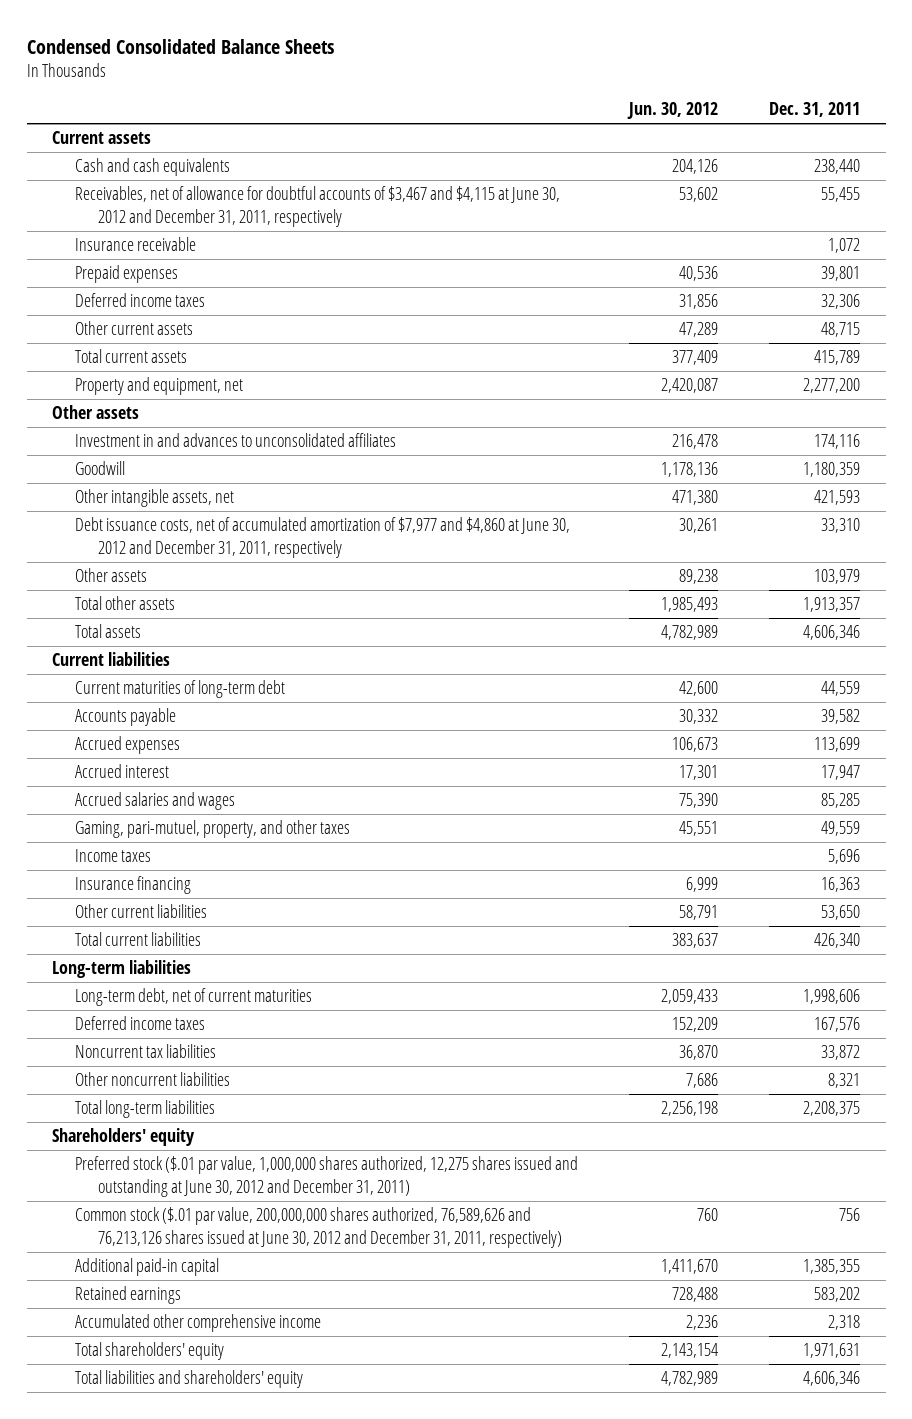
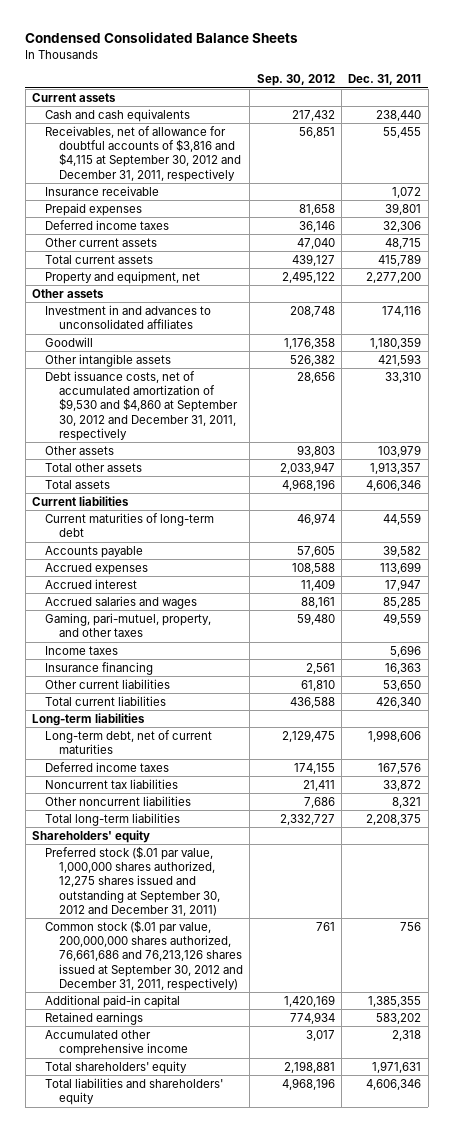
- | Jun. 30, 2012 | Dec. 31, 2011
+ | Sep. 30, 2012 | Dec. 31, 2011
- Receivables, net of allowance for doubtful accounts of $3,467 and $4,115 at June 30, 2012 and December 31, 2011, respectively | 53,602 | 55,455
+ Receivables, net of allowance for doubtful accounts of $3,816 and $4,115 at September 30, 2012 and December 31, 2011, respectively | 56,851 | 55,455
- Other intangible assets, net | 471,380 | 421,593
- Debt issuance costs, net of accumulated amortization of $7,977 and $4,860 at June 30, 2012 and December 31, 2011, respectively | 30,261 | 33,310
+ Other intangible assets | 526,382 | 421,593
+ Debt issuance costs, net of accumulated amortization of $9,530 and $4,860 at September 30, 2012 and December 31, 2011, respectively | 28,656 | 33,310
- Preferred stock ($.01 par value, 1,000,000 shares authorized, 12,275 shares issued and outstanding at June 30, 2012 and December 31, 2011)
- Common stock ($.01 par value, 200,000,000 shares authorized, 76,589,626 and 76,213,126 shares issued at June 30, 2012 and December 31, 2011, respectively) | 760 | 756
+ Preferred stock ($.01 par value, 1,000,000 shares authorized, 12,275 shares issued and outstanding at September 30, 2012 and December 31, 2011)
+ Common stock ($.01 par value, 200,000,000 shares authorized, 76,661,686 and 76,213,126 shares issued at September 30, 2012 and December 31, 2011, respectively) | 761 | 756

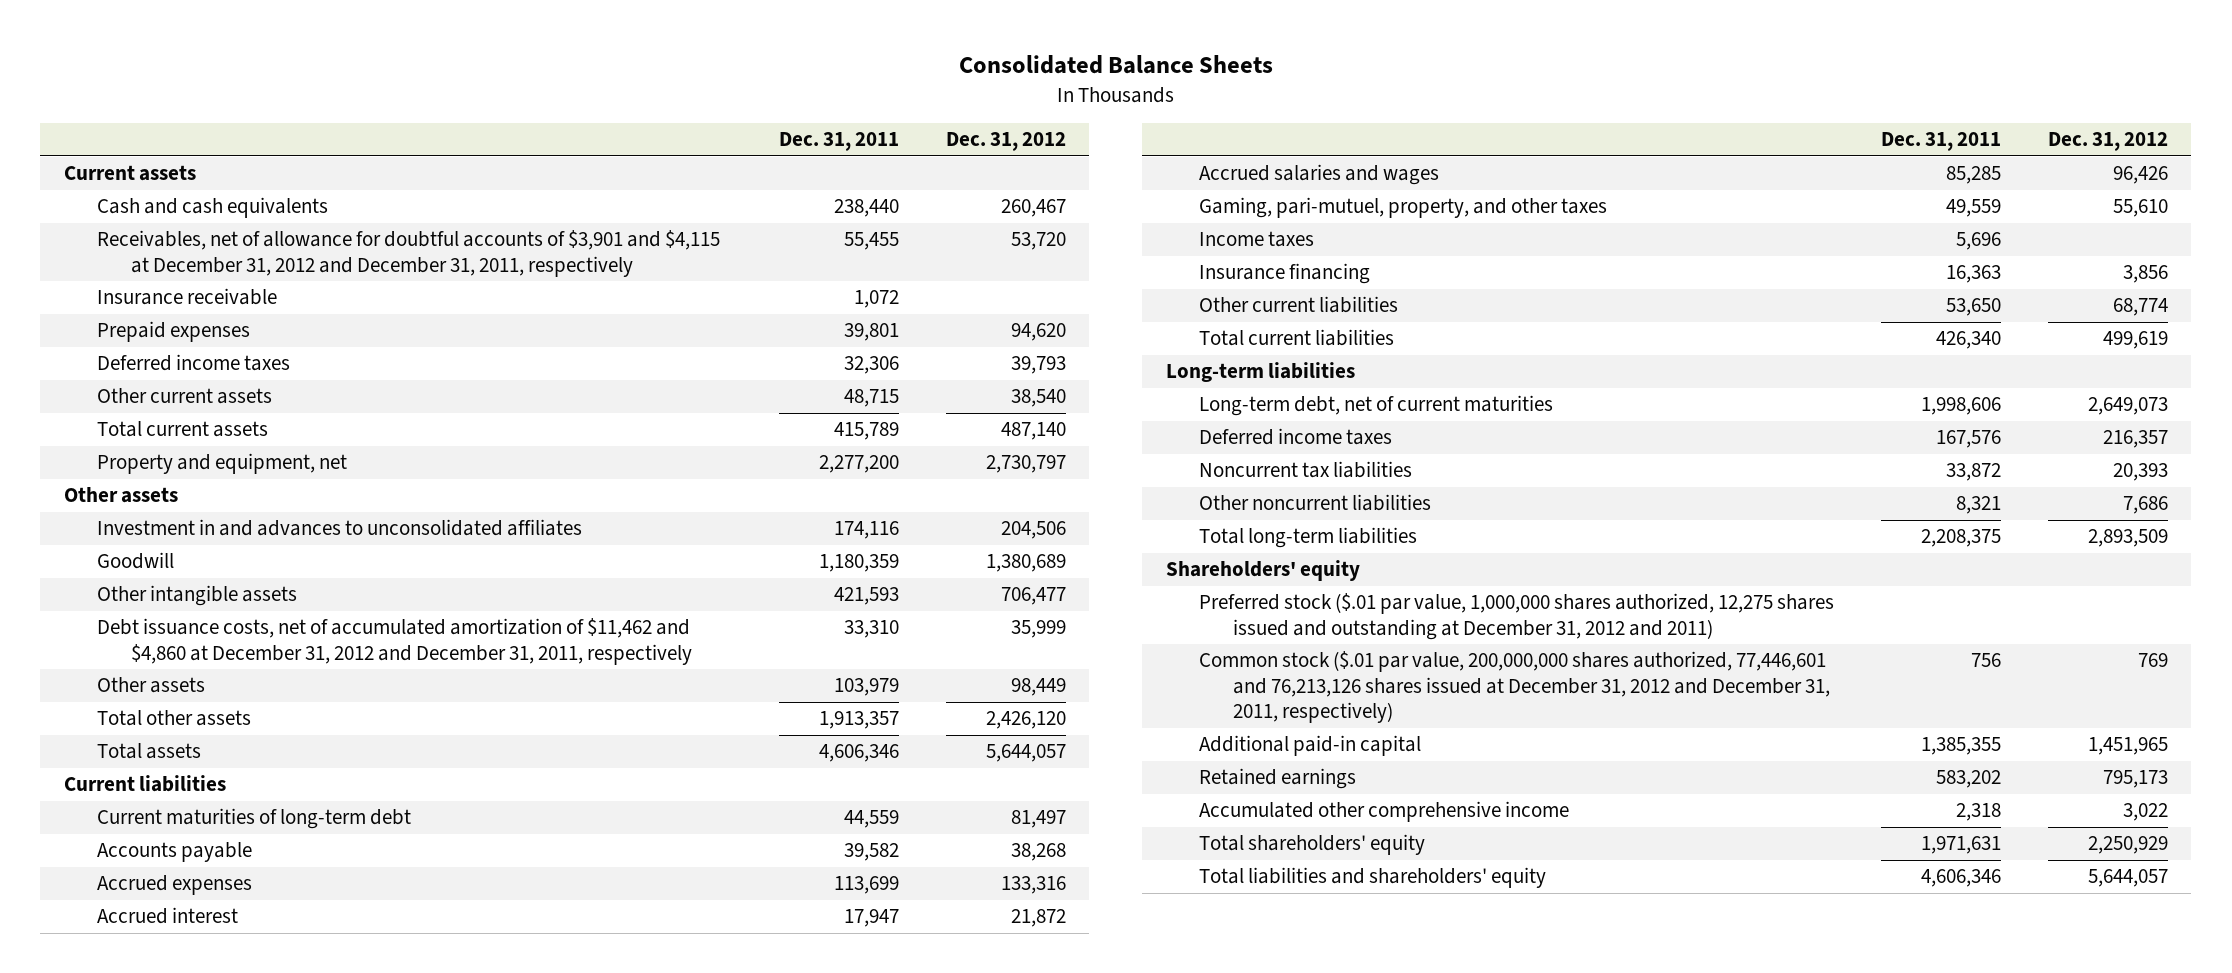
- Condensed Consolidated Balance Sheets
+ Consolidated Balance Sheets
- | Sep. 30, 2012 | Dec. 31, 2011
+ | Dec. 31, 2011 | Dec. 31, 2012
- Receivables, net of allowance for doubtful accounts of $3,816 and $4,115 at September 30, 2012 and December 31, 2011, respectively | 56,851 | 55,455
+ Receivables, net of allowance for doubtful accounts of $3,901 and $4,115 at December 31, 2012 and December 31, 2011, respectively | 55,455 | 53,720
- Debt issuance costs, net of accumulated amortization of $9,530 and $4,860 at September 30, 2012 and December 31, 2011, respectively | 28,656 | 33,310
+ Debt issuance costs, net of accumulated amortization of $11,462 and $4,860 at December 31, 2012 and December 31, 2011, respectively | 33,310 | 35,999
- Preferred stock ($.01 par value, 1,000,000 shares authorized, 12,275 shares issued and outstanding at September 30, 2012 and December 31, 2011)
- Common stock ($.01 par value, 200,000,000 shares authorized, 76,661,686 and 76,213,126 shares issued at September 30, 2012 and December 31, 2011, respectively) | 761 | 756
+ Preferred stock ($.01 par value, 1,000,000 shares authorized, 12,275 shares issued and outstanding at December 31, 2012 and 2011)
+ Common stock ($.01 par value, 200,000,000 shares authorized, 77,446,601 and 76,213,126 shares issued at December 31, 2012 and December 31, 2011, respectively) | 756 | 769

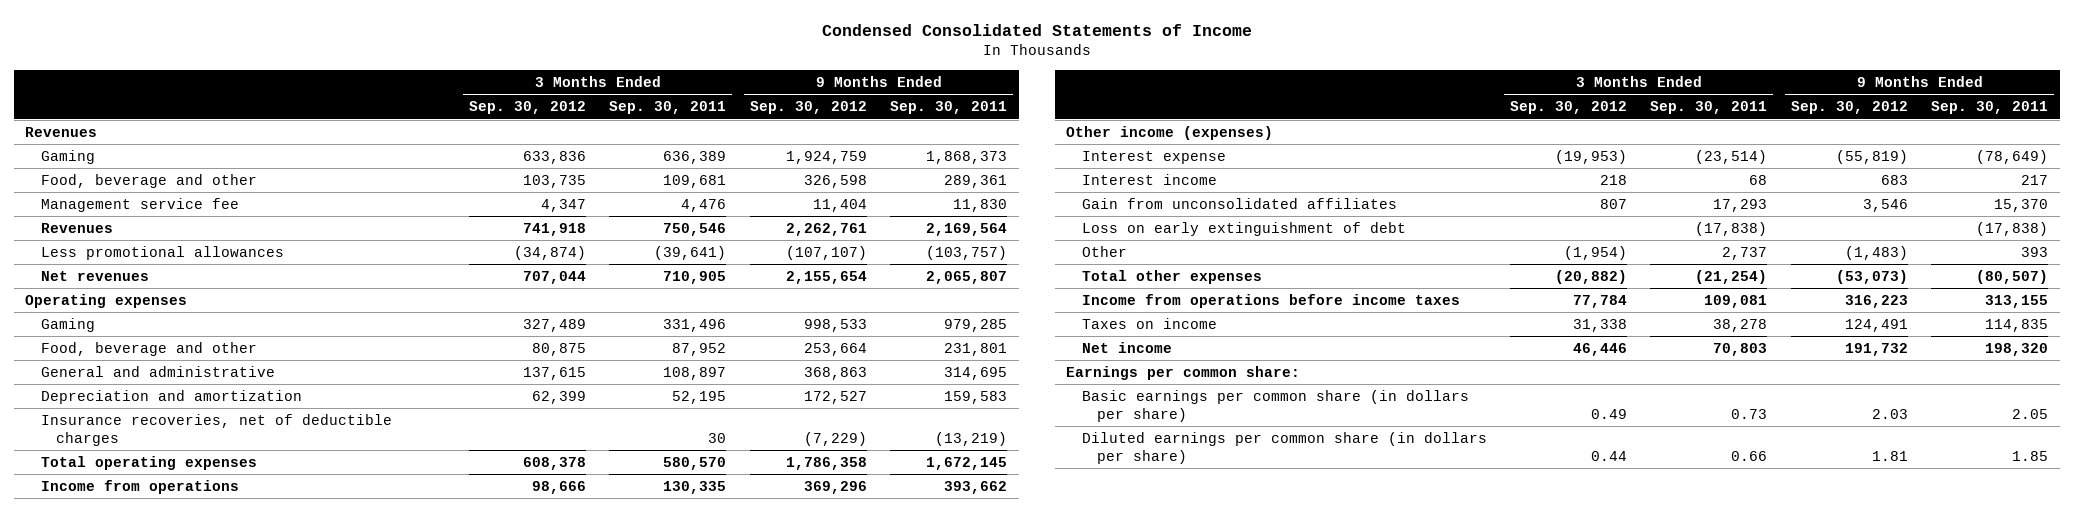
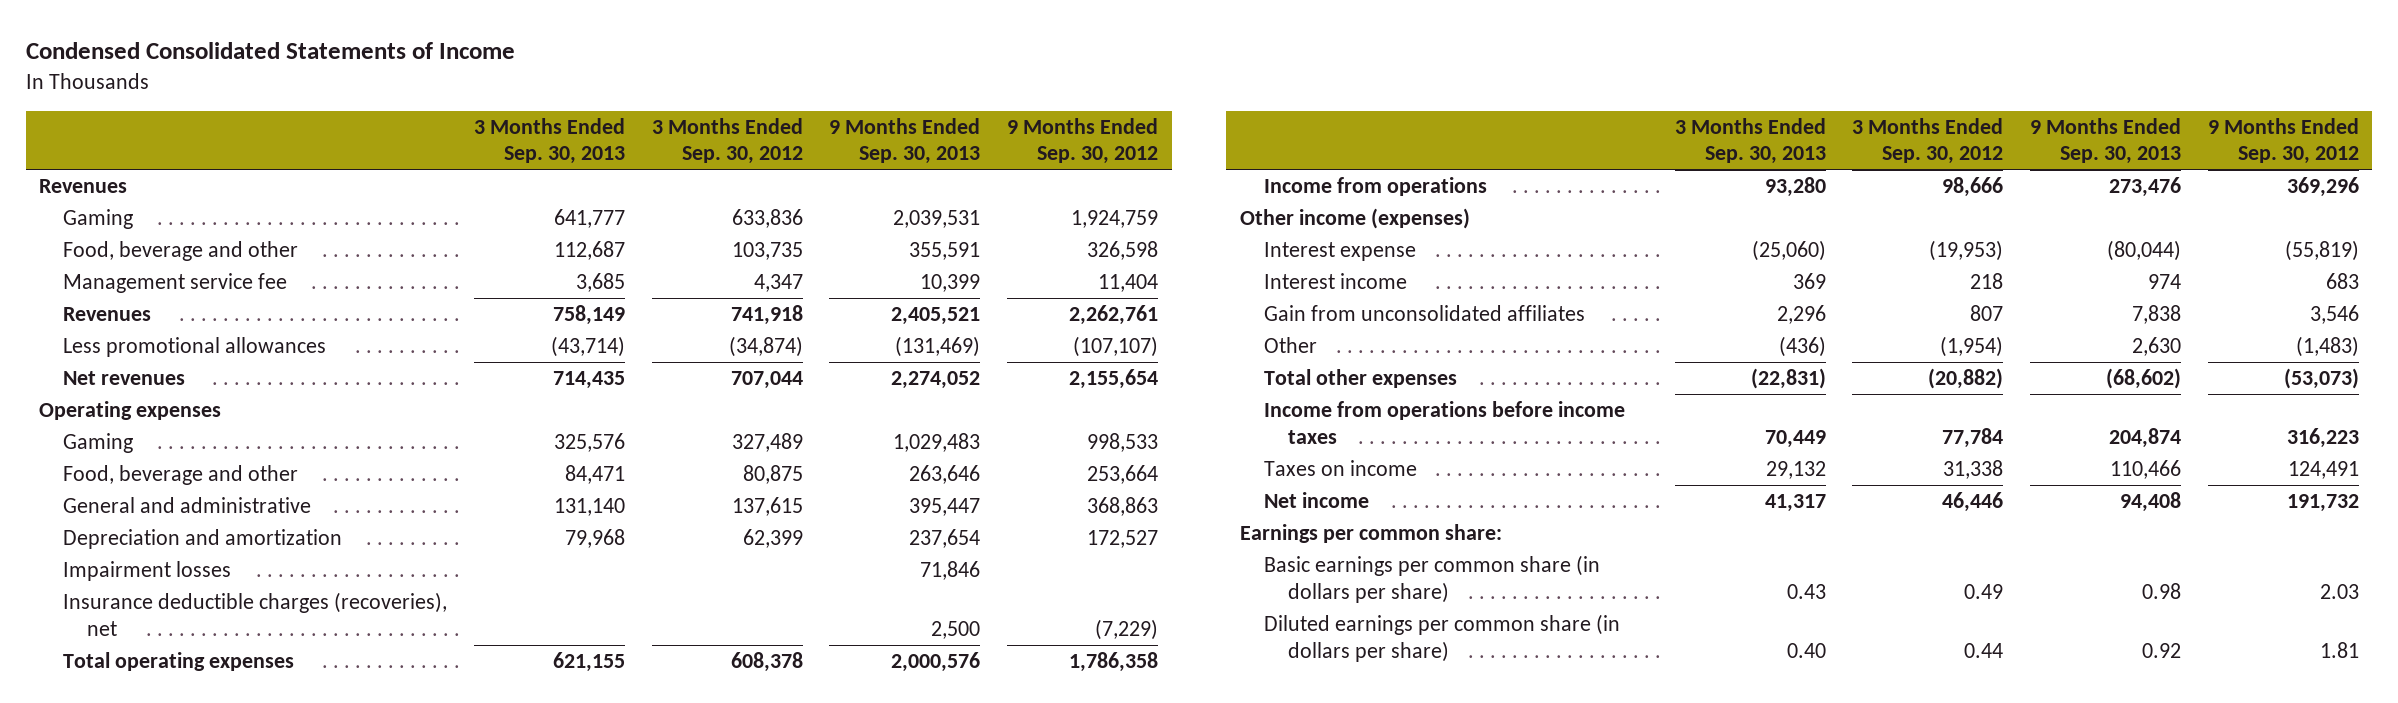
- | 3 Months Ended Sep. 30, 2012 | 3 Months Ended Sep. 30, 2011 | 9 Months Ended Sep. 30, 2012 | 9 Months Ended Sep. 30, 2011
+ | 3 Months Ended Sep. 30, 2013 | 3 Months Ended Sep. 30, 2012 | 9 Months Ended Sep. 30, 2013 | 9 Months Ended Sep. 30, 2012
- Insurance recoveries, net of deductible charges | | 30 | (7,229) | (13,219)
+ Impairment losses | | | 71,846 |
+ Insurance deductible charges (recoveries), net | | | 2,500 | (7,229)
- Loss on early extinguishment of debt | | (17,838) | | (17,838)

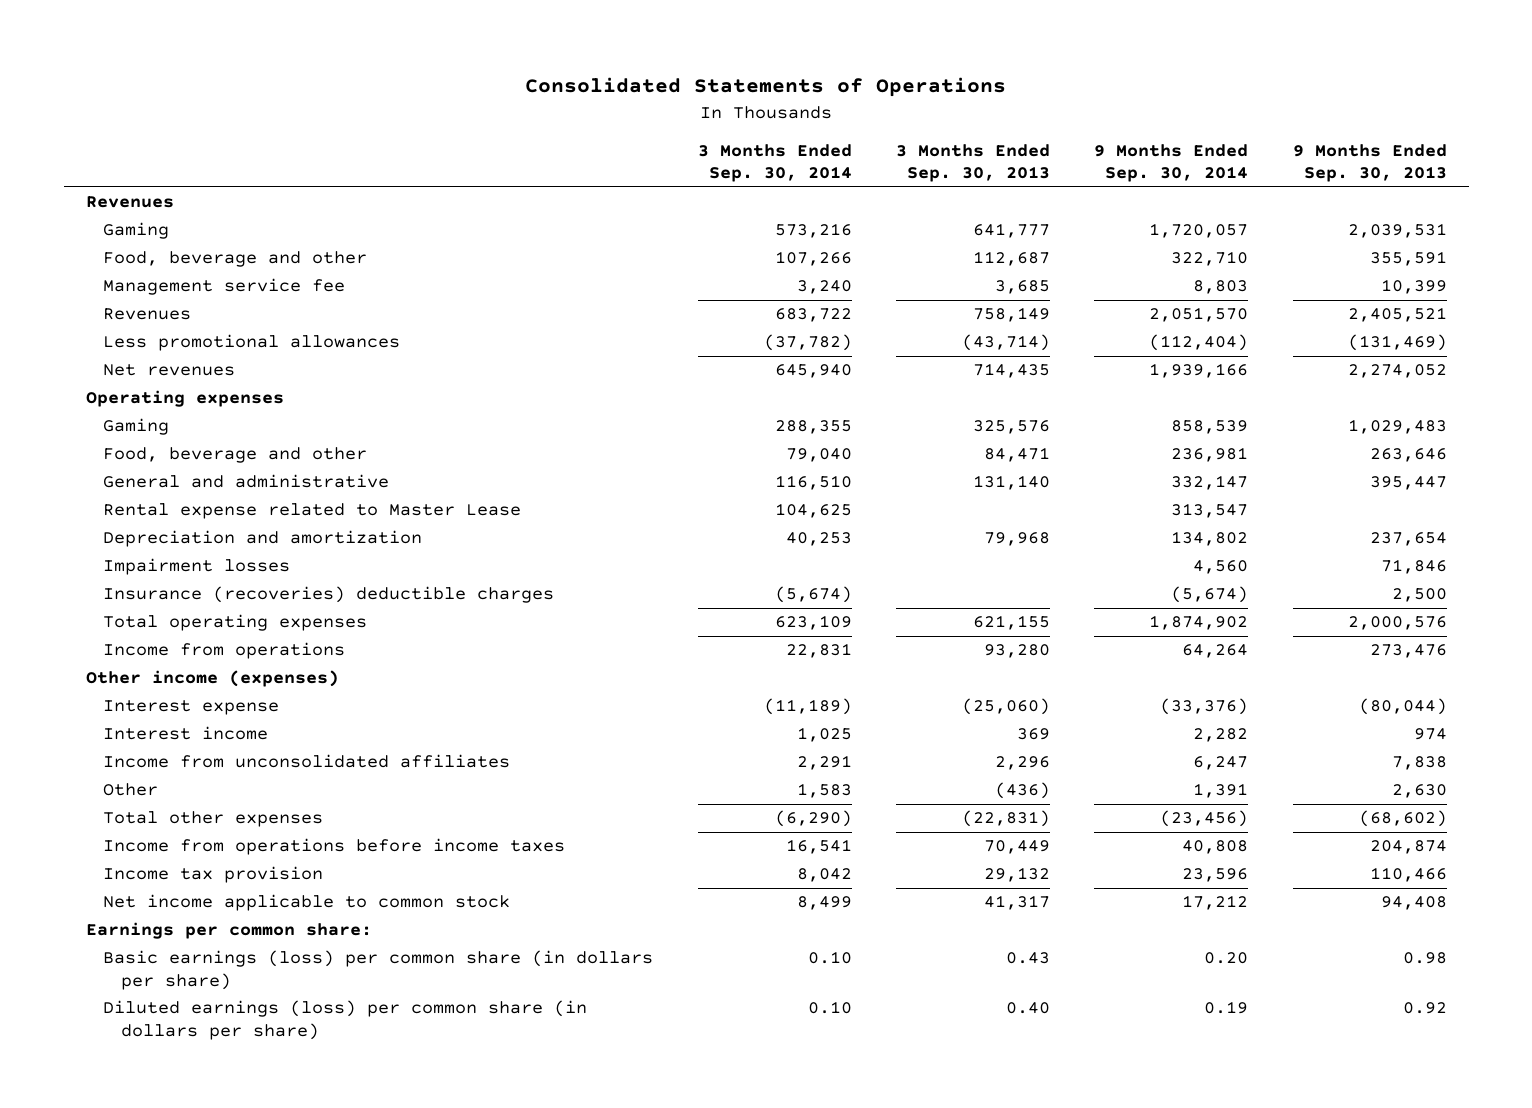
- Condensed Consolidated Statements of Income
+ Consolidated Statements of Operations
- | 3 Months Ended Sep. 30, 2013 | 3 Months Ended Sep. 30, 2012 | 9 Months Ended Sep. 30, 2013 | 9 Months Ended Sep. 30, 2012
+ | 3 Months Ended Sep. 30, 2014 | 3 Months Ended Sep. 30, 2013 | 9 Months Ended Sep. 30, 2014 | 9 Months Ended Sep. 30, 2013
+ Rental expense related to Master Lease | 104,625 | | 313,547 |
- Insurance deductible charges (recoveries), net | | | 2,500 | (7,229)
+ Insurance (recoveries) deductible charges | (5,674) | | (5,674) | 2,500
- Gain from unconsolidated affiliates | 2,296 | 807 | 7,838 | 3,546
+ Income from unconsolidated affiliates | 2,291 | 2,296 | 6,247 | 7,838
- Taxes on income | 29,132 | 31,338 | 110,466 | 124,491
- Net income | 41,317 | 46,446 | 94,408 | 191,732
+ Income tax provision | 8,042 | 29,132 | 23,596 | 110,466
+ Net income applicable to common stock | 8,499 | 41,317 | 17,212 | 94,408
- Basic earnings per common share (in dollars per share) | 0.43 | 0.49 | 0.98 | 2.03
- Diluted earnings per common share (in dollars per share) | 0.40 | 0.44 | 0.92 | 1.81
+ Basic earnings (loss) per common share (in dollars per share) | 0.10 | 0.43 | 0.20 | 0.98
+ Diluted earnings (loss) per common share (in dollars per share) | 0.10 | 0.40 | 0.19 | 0.92

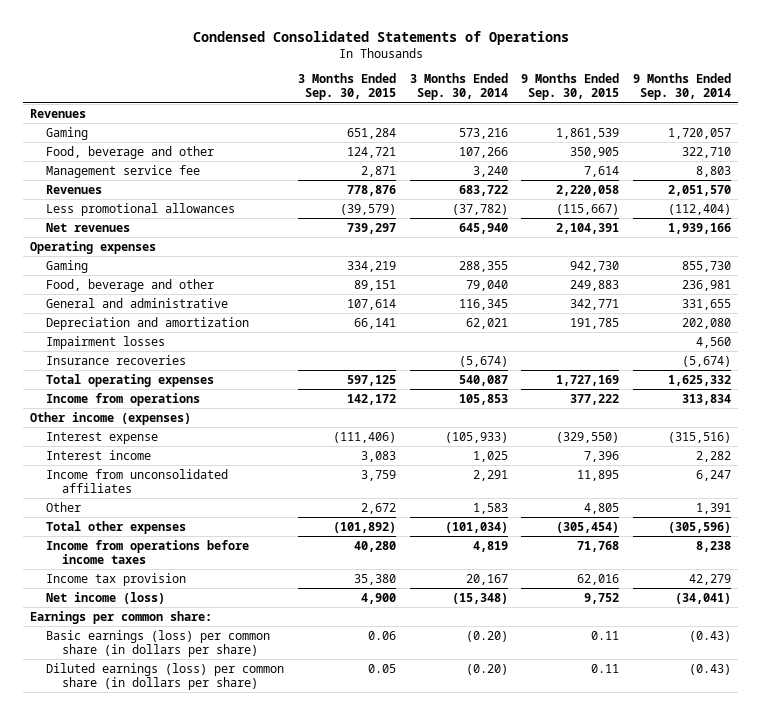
- Consolidated Statements of Operations
+ Condensed Consolidated Statements of Operations
- | 3 Months Ended Sep. 30, 2014 | 3 Months Ended Sep. 30, 2013 | 9 Months Ended Sep. 30, 2014 | 9 Months Ended Sep. 30, 2013
+ | 3 Months Ended Sep. 30, 2015 | 3 Months Ended Sep. 30, 2014 | 9 Months Ended Sep. 30, 2015 | 9 Months Ended Sep. 30, 2014
- Gaming | 288,355 | 325,576 | 858,539 | 1,029,483
+ Gaming | 334,219 | 288,355 | 942,730 | 855,730
- General and administrative | 116,510 | 131,140 | 332,147 | 395,447
- Rental expense related to Master Lease | 104,625 | | 313,547 |
- Depreciation and amortization | 40,253 | 79,968 | 134,802 | 237,654
+ General and administrative | 107,614 | 116,345 | 342,771 | 331,655
+ Depreciation and amortization | 66,141 | 62,021 | 191,785 | 202,080
- Insurance (recoveries) deductible charges | (5,674) | | (5,674) | 2,500
- Total operating expenses | 623,109 | 621,155 | 1,874,902 | 2,000,576
- Income from operations | 22,831 | 93,280 | 64,264 | 273,476
+ Insurance recoveries | | (5,674) | | (5,674)
+ Total operating expenses | 597,125 | 540,087 | 1,727,169 | 1,625,332
+ Income from operations | 142,172 | 105,853 | 377,222 | 313,834
- Interest expense | (11,189) | (25,060) | (33,376) | (80,044)
+ Interest expense | (111,406) | (105,933) | (329,550) | (315,516)
- Total other expenses | (6,290) | (22,831) | (23,456) | (68,602)
- Income from operations before income taxes | 16,541 | 70,449 | 40,808 | 204,874
- Income tax provision | 8,042 | 29,132 | 23,596 | 110,466
- Net income applicable to common stock | 8,499 | 41,317 | 17,212 | 94,408
+ Total other expenses | (101,892) | (101,034) | (305,454) | (305,596)
+ Income from operations before income taxes | 40,280 | 4,819 | 71,768 | 8,238
+ Income tax provision | 35,380 | 20,167 | 62,016 | 42,279
+ Net income (loss) | 4,900 | (15,348) | 9,752 | (34,041)
- Basic earnings (loss) per common share (in dollars per share) | 0.10 | 0.43 | 0.20 | 0.98
- Diluted earnings (loss) per common share (in dollars per share) | 0.10 | 0.40 | 0.19 | 0.92
+ Basic earnings (loss) per common share (in dollars per share) | 0.06 | (0.20) | 0.11 | (0.43)
+ Diluted earnings (loss) per common share (in dollars per share) | 0.05 | (0.20) | 0.11 | (0.43)

